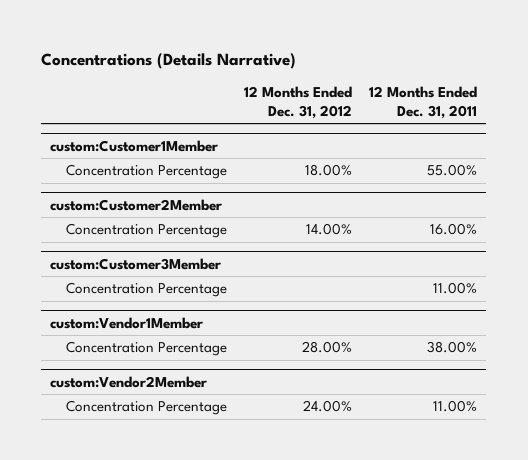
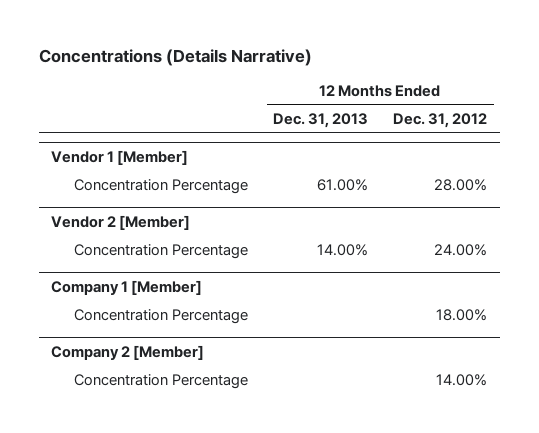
- | 12 Months Ended Dec. 31, 2012 | 12 Months Ended Dec. 31, 2011
+ | 12 Months Ended Dec. 31, 2013 | 12 Months Ended Dec. 31, 2012
- custom:Customer1Member
- Concentration Percentage | 18.00% | 55.00%
- custom:Customer2Member
- Concentration Percentage | 14.00% | 16.00%
- custom:Customer3Member
- Concentration Percentage | | 11.00%
- custom:Vendor1Member
+ Vendor 1 [Member]
- custom:Vendor2Member
+ Vendor 2 [Member]
+ Company 1 [Member]
+ Concentration Percentage | | 18.00%
+ Company 2 [Member]
+ Concentration Percentage | | 14.00%

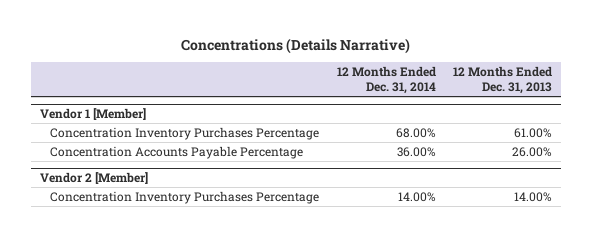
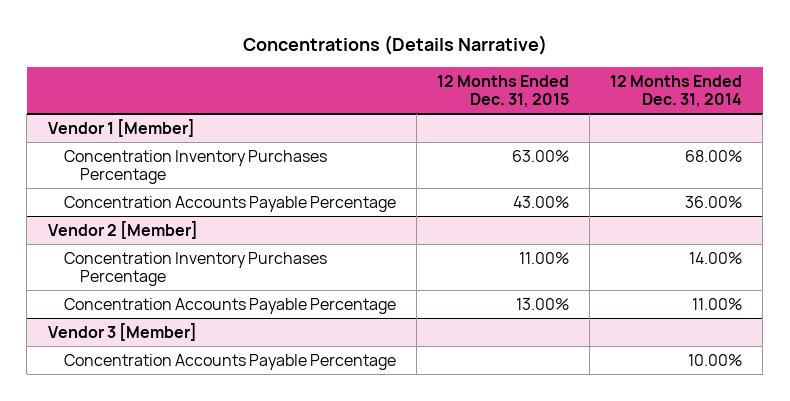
- | 12 Months Ended Dec. 31, 2014 | 12 Months Ended Dec. 31, 2013
+ | 12 Months Ended Dec. 31, 2015 | 12 Months Ended Dec. 31, 2014
@ Vendor 2 [Member]
+ Concentration Accounts Payable Percentage | 13.00% | 11.00%
+ Vendor 3 [Member]
+ Concentration Accounts Payable Percentage | | 10.00%

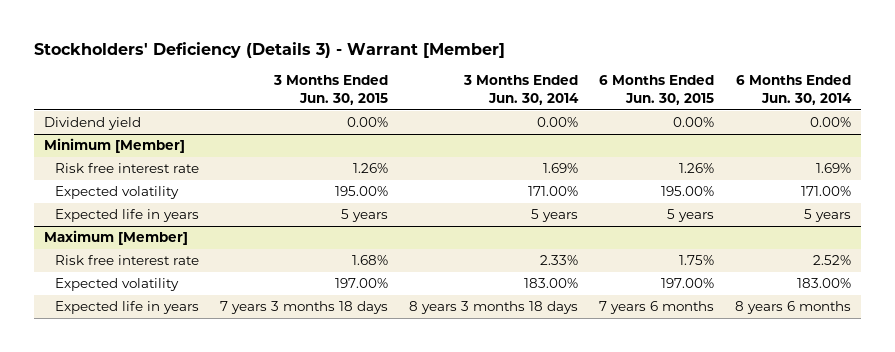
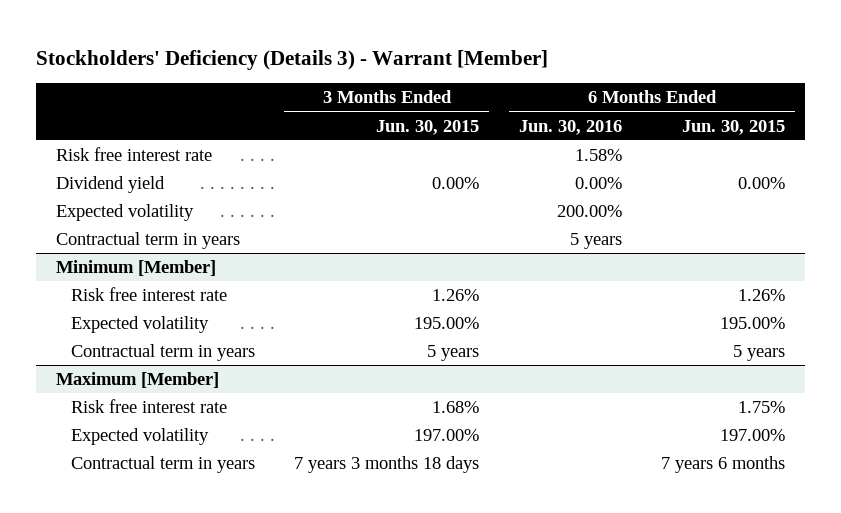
- | 3 Months Ended Jun. 30, 2015 | 3 Months Ended Jun. 30, 2014 | 6 Months Ended Jun. 30, 2015 | 6 Months Ended Jun. 30, 2014
+ | 3 Months Ended Jun. 30, 2015 | 6 Months Ended Jun. 30, 2016 | 6 Months Ended Jun. 30, 2015
+ Risk free interest rate | | 1.58% |
+ Expected volatility | | 200.00% |
+ Contractual term in years | | 5 years |
@ Minimum [Member]
- Expected life in years | 5 years | 5 years | 5 years | 5 years
+ Contractual term in years | 5 years | | 5 years
@ Maximum [Member]
- Expected life in years | 7 years 3 months 18 days | 8 years 3 months 18 days | 7 years 6 months | 8 years 6 months
+ Contractual term in years | 7 years 3 months 18 days | | 7 years 6 months

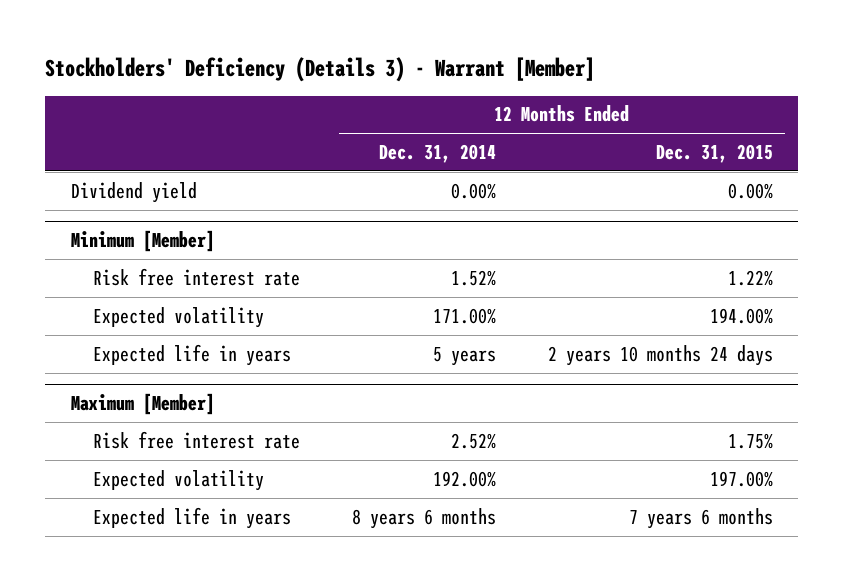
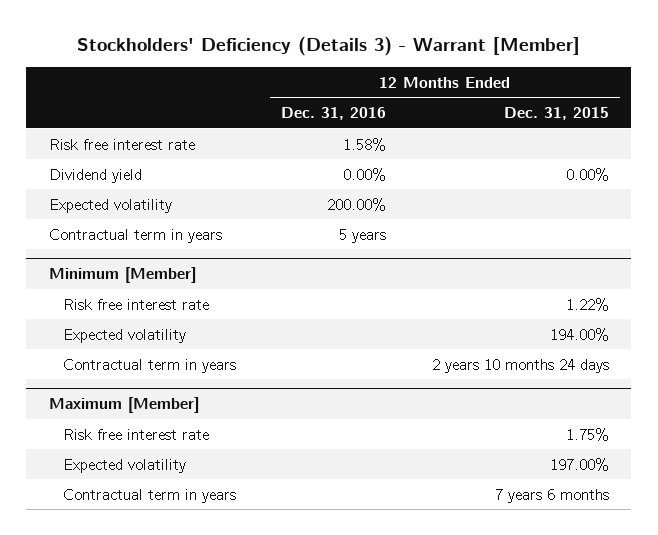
- | 12 Months Ended Dec. 31, 2014 | 12 Months Ended Dec. 31, 2015
+ | 12 Months Ended Dec. 31, 2016 | 12 Months Ended Dec. 31, 2015
+ Risk free interest rate | 1.58% |
+ Expected volatility | 200.00% |
+ Contractual term in years | 5 years |
@ Minimum [Member]
- Expected life in years | 5 years | 2 years 10 months 24 days
+ Contractual term in years | | 2 years 10 months 24 days
@ Maximum [Member]
- Expected life in years | 8 years 6 months | 7 years 6 months
+ Contractual term in years | | 7 years 6 months

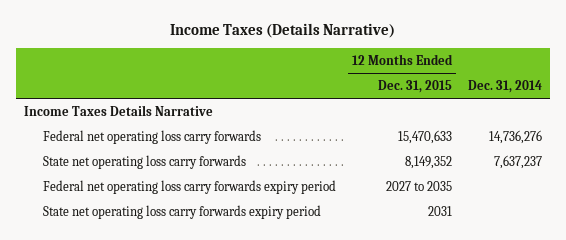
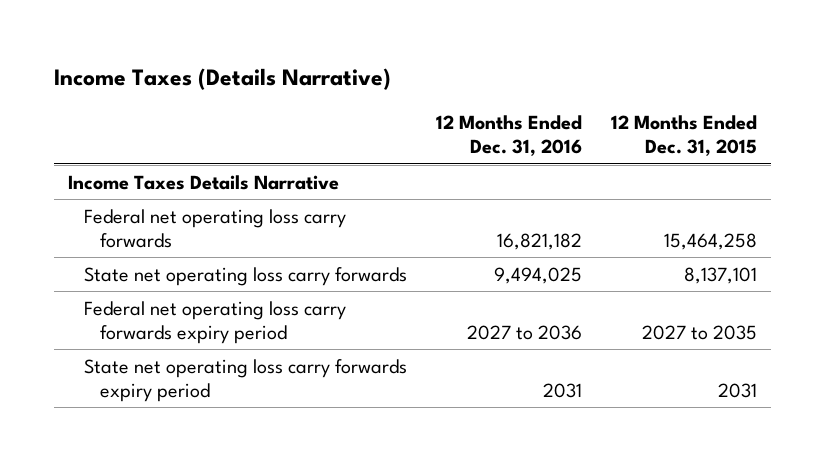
- | 12 Months Ended Dec. 31, 2015 | Dec. 31, 2014
+ | 12 Months Ended Dec. 31, 2016 | 12 Months Ended Dec. 31, 2015
- Federal net operating loss carry forwards | 15,470,633 | 14,736,276
- State net operating loss carry forwards | 8,149,352 | 7,637,237
+ Federal net operating loss carry forwards | 16,821,182 | 15,464,258
+ State net operating loss carry forwards | 9,494,025 | 8,137,101

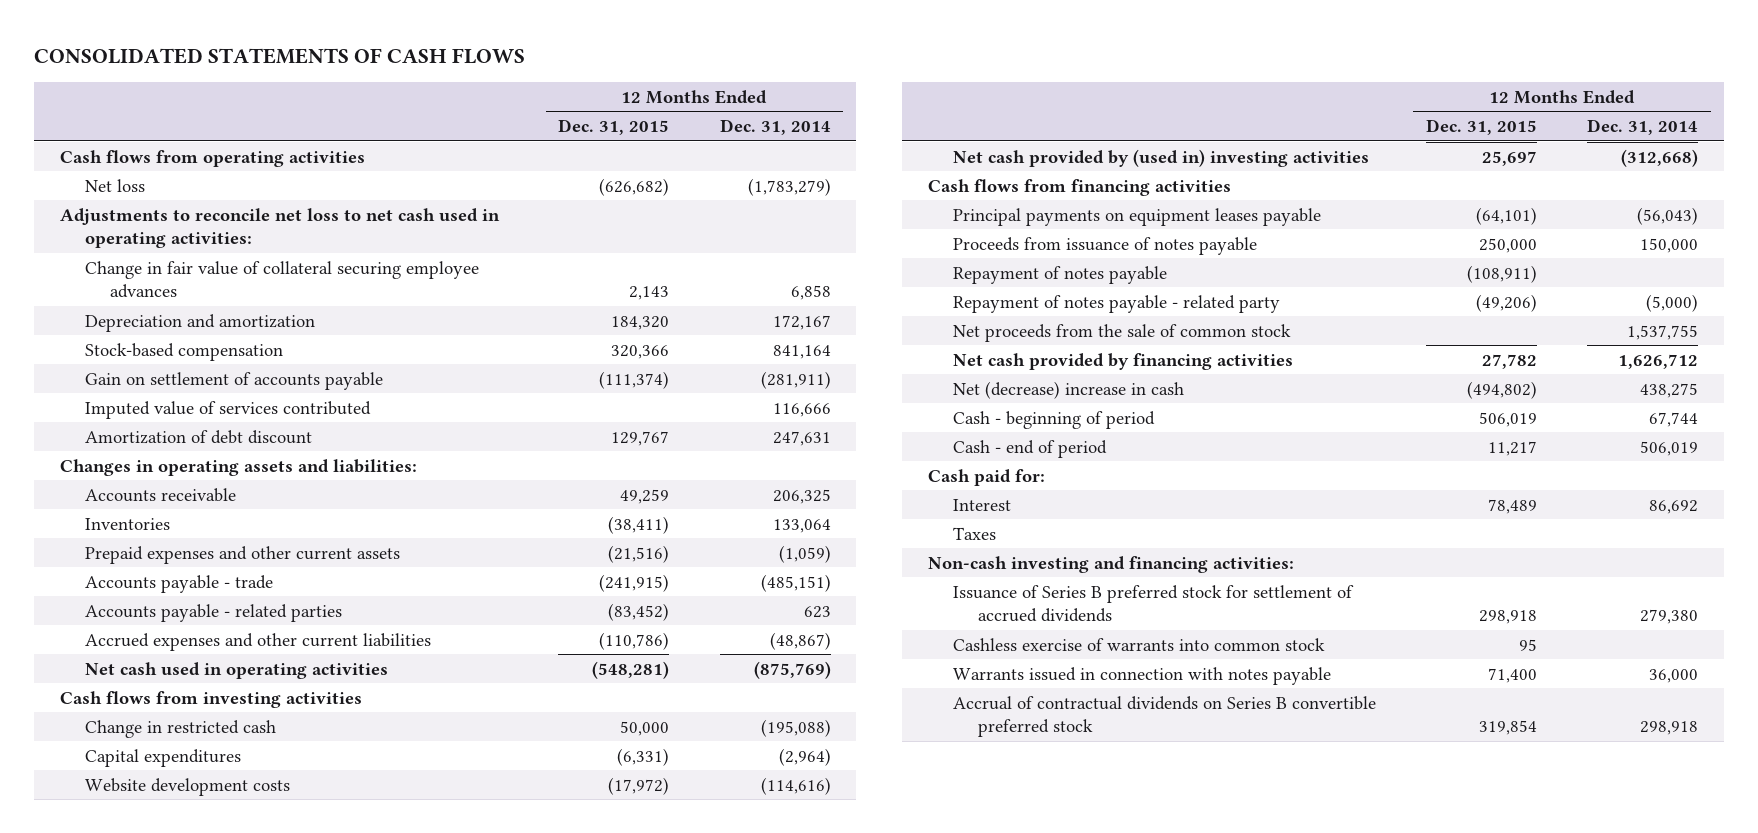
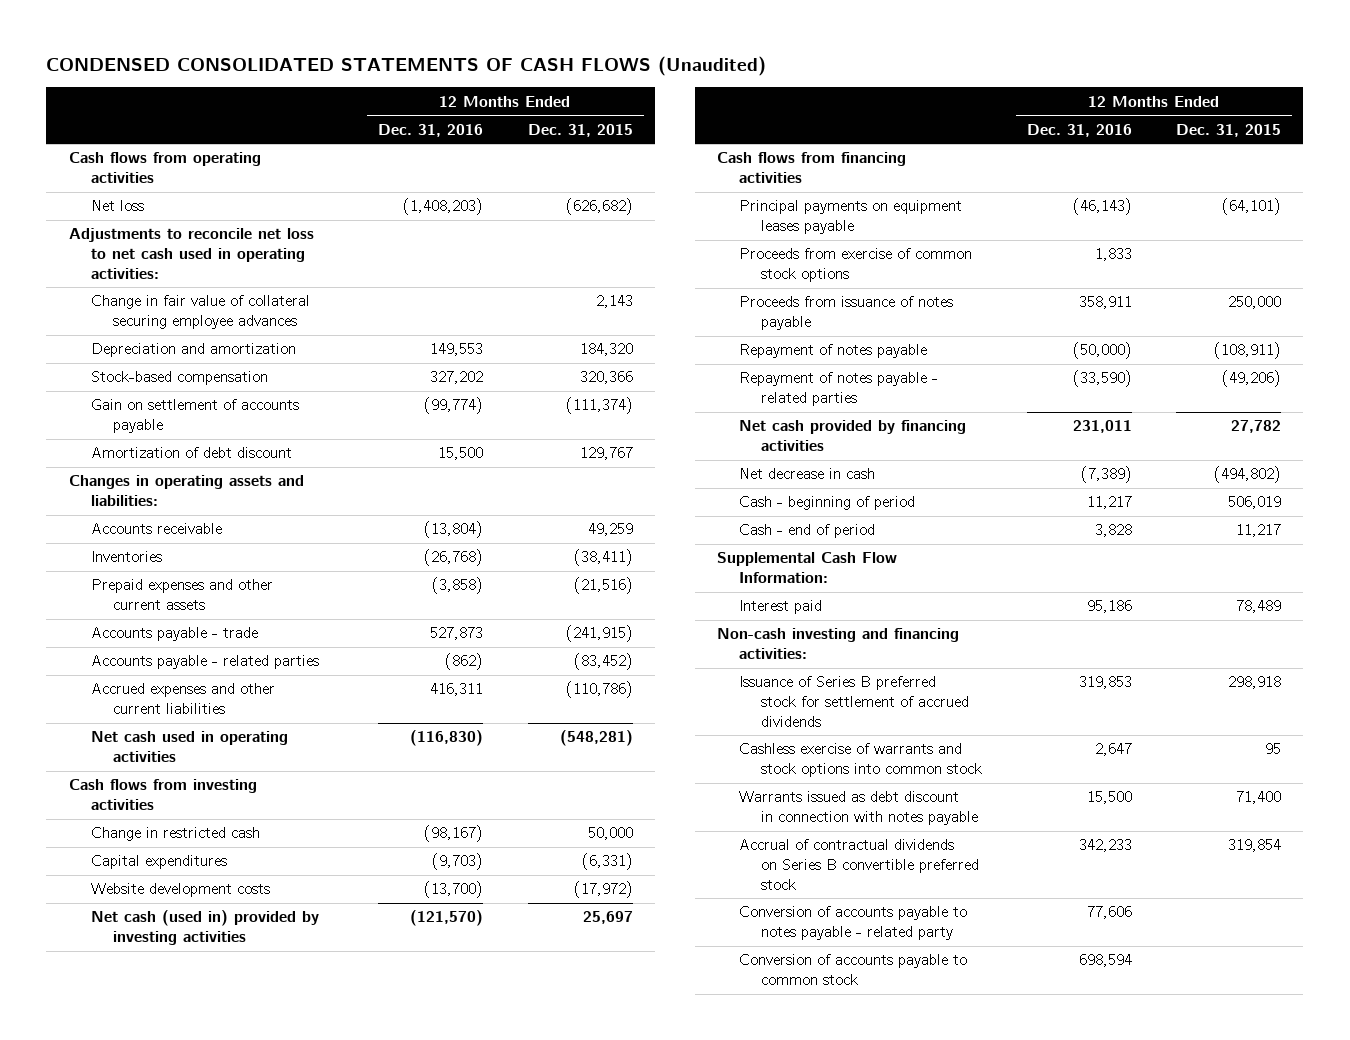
- CONSOLIDATED STATEMENTS OF CASH FLOWS
+ CONDENSED CONSOLIDATED STATEMENTS OF CASH FLOWS (Unaudited)
- | 12 Months Ended Dec. 31, 2015 | 12 Months Ended Dec. 31, 2014
+ | 12 Months Ended Dec. 31, 2016 | 12 Months Ended Dec. 31, 2015
- Imputed value of services contributed | | 116,666
- Net cash provided by (used in) investing activities | 25,697 | (312,668)
+ Net cash (used in) provided by investing activities | (121,570) | 25,697
+ Proceeds from exercise of common stock options | 1,833 |
- Repayment of notes payable - related party | (49,206) | (5,000)
- Net proceeds from the sale of common stock | | 1,537,755
+ Repayment of notes payable - related parties | (33,590) | (49,206)
- Net (decrease) increase in cash | (494,802) | 438,275
+ Net decrease in cash | (7,389) | (494,802)
- Cash paid for:
- Interest | 78,489 | 86,692
- Taxes
+ Supplemental Cash Flow Information:
+ Interest paid | 95,186 | 78,489
- Cashless exercise of warrants into common stock | 95 |
- Warrants issued in connection with notes payable | 71,400 | 36,000
+ Cashless exercise of warrants and stock options into common stock | 2,647 | 95
+ Warrants issued as debt discount in connection with notes payable | 15,500 | 71,400
+ Conversion of accounts payable to notes payable - related party | 77,606 |
+ Conversion of accounts payable to common stock | 698,594 |

